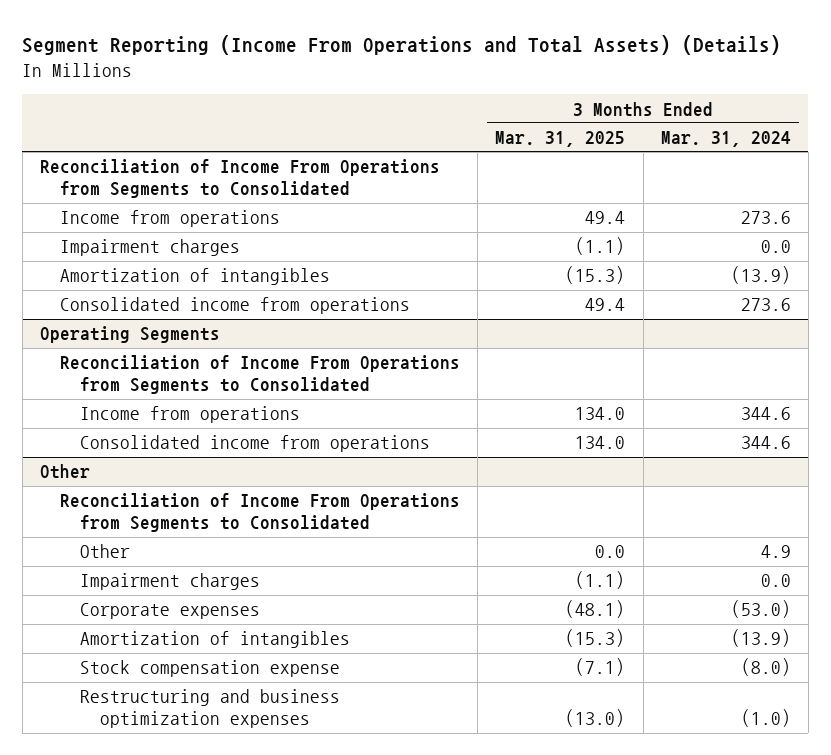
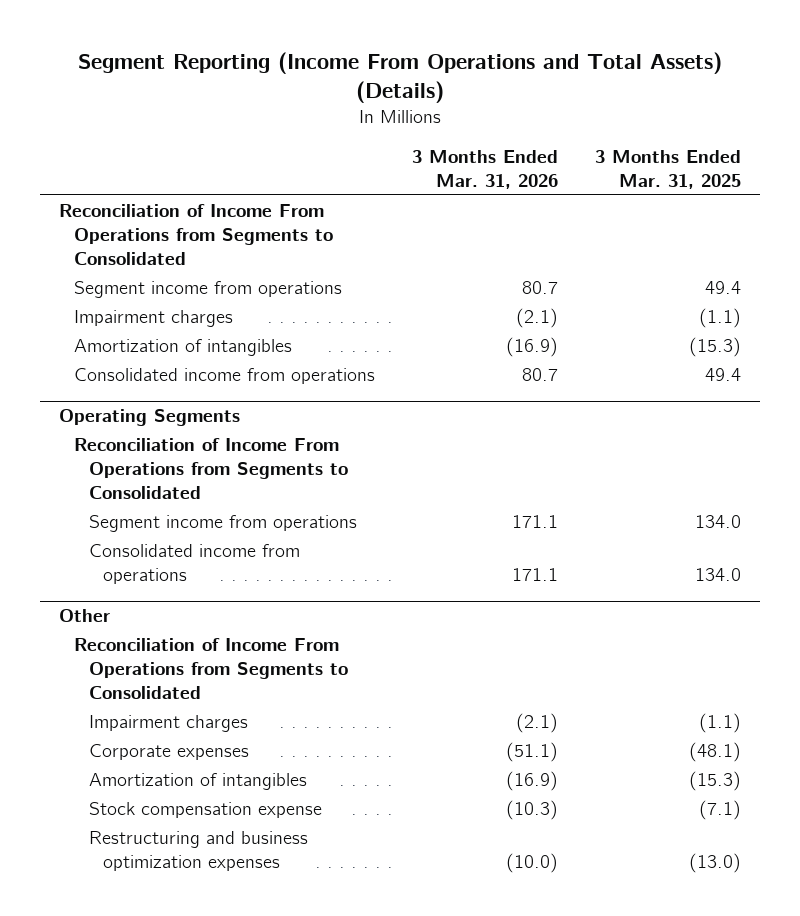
- | 3 Months Ended Mar. 31, 2025 | 3 Months Ended Mar. 31, 2024
+ | 3 Months Ended Mar. 31, 2026 | 3 Months Ended Mar. 31, 2025
- Income from operations | 49.4 | 273.6
+ Segment income from operations | 80.7 | 49.4
@ Operating Segments
- Income from operations | 134.0 | 344.6
+ Segment income from operations | 171.1 | 134.0
@ Other
- Other | 0.0 | 4.9

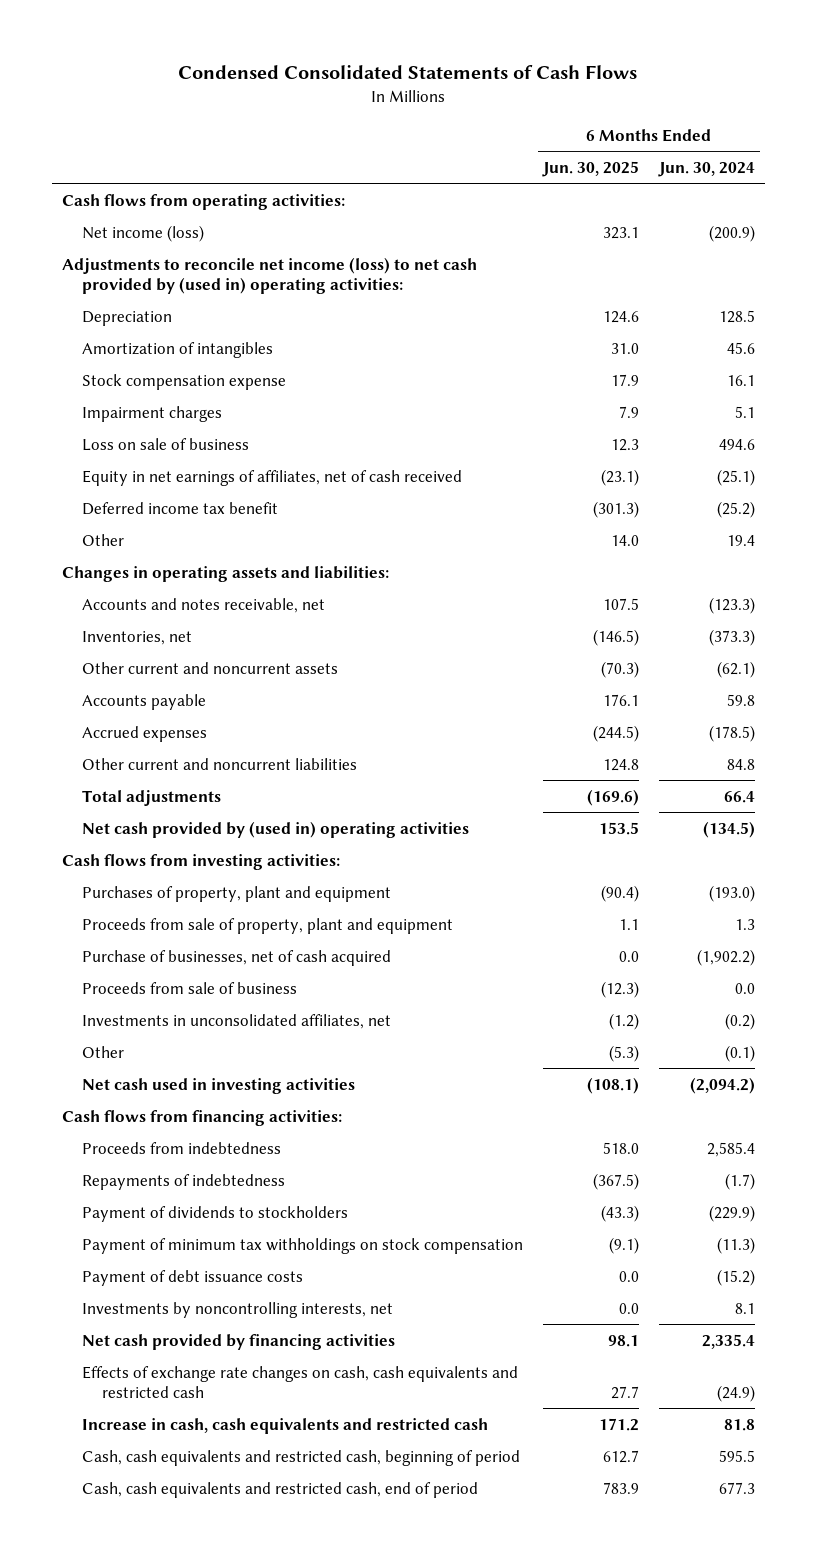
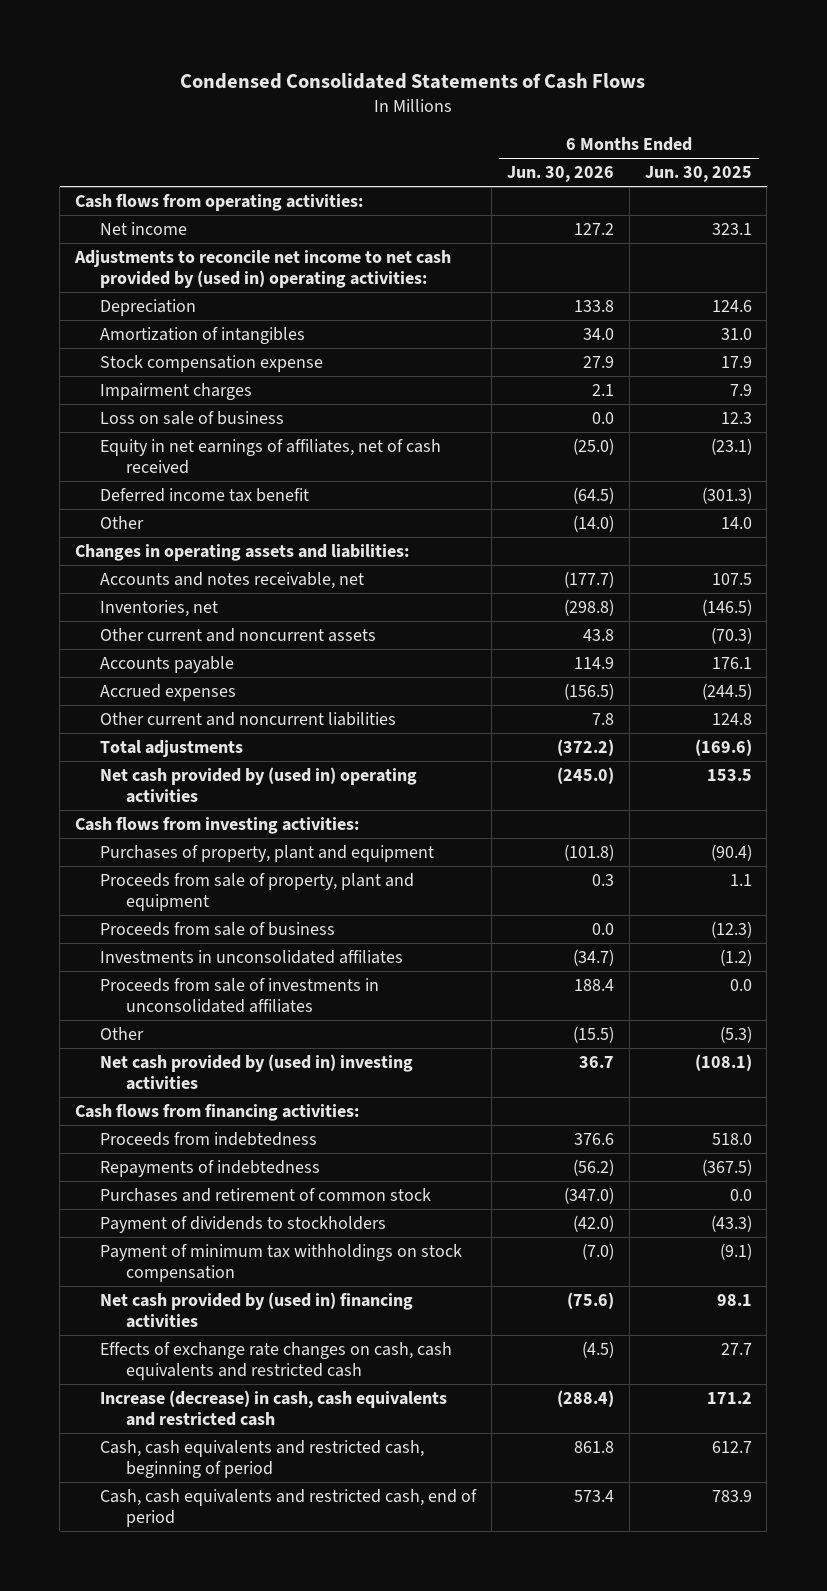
- | 6 Months Ended Jun. 30, 2025 | 6 Months Ended Jun. 30, 2024
+ | 6 Months Ended Jun. 30, 2026 | 6 Months Ended Jun. 30, 2025
- Net income (loss) | 323.1 | (200.9)
- Adjustments to reconcile net income (loss) to net cash provided by (used in) operating activities:
+ Net income | 127.2 | 323.1
+ Adjustments to reconcile net income to net cash provided by (used in) operating activities:
- Purchase of businesses, net of cash acquired | 0.0 | (1,902.2)
- Investments in unconsolidated affiliates, net | (1.2) | (0.2)
+ Investments in unconsolidated affiliates | (34.7) | (1.2)
+ Proceeds from sale of investments in unconsolidated affiliates | 188.4 | 0.0
- Net cash used in investing activities | (108.1) | (2,094.2)
+ Net cash provided by (used in) investing activities | 36.7 | (108.1)
+ Purchases and retirement of common stock | (347.0) | 0.0
- Payment of debt issuance costs | 0.0 | (15.2)
- Investments by noncontrolling interests, net | 0.0 | 8.1
- Net cash provided by financing activities | 98.1 | 2,335.4
+ Net cash provided by (used in) financing activities | (75.6) | 98.1
- Increase in cash, cash equivalents and restricted cash | 171.2 | 81.8
+ Increase (decrease) in cash, cash equivalents and restricted cash | (288.4) | 171.2

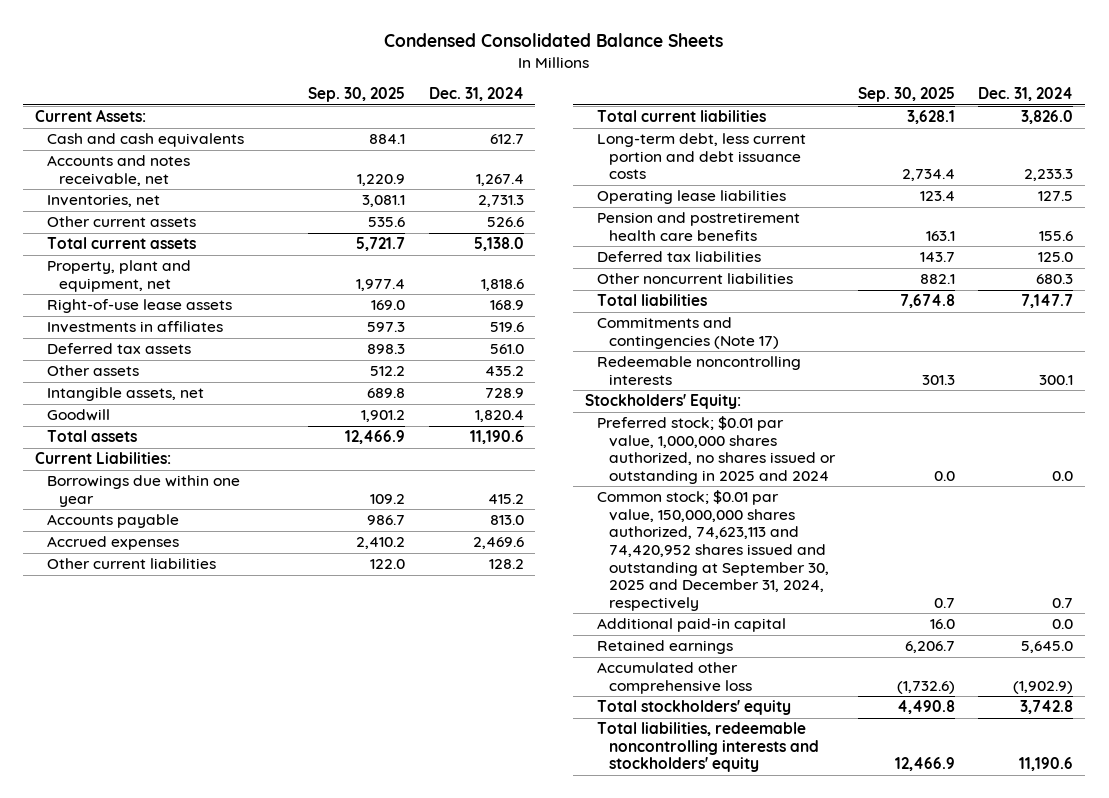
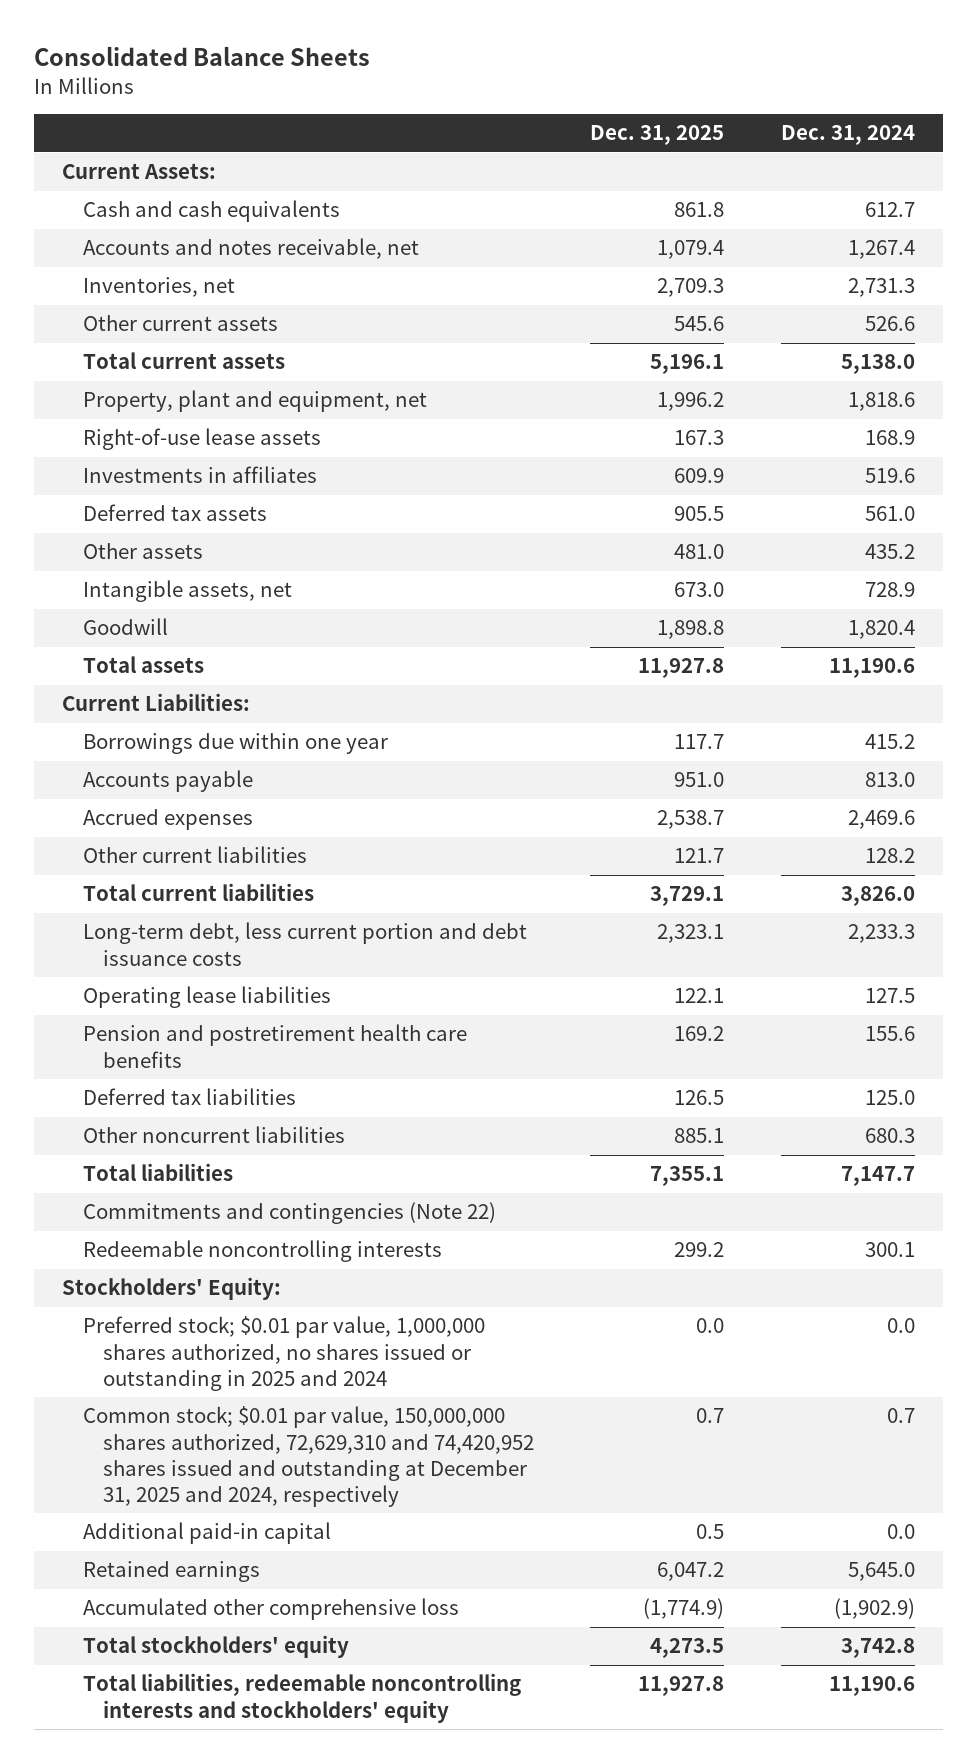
- Condensed Consolidated Balance Sheets
+ Consolidated Balance Sheets
- | Sep. 30, 2025 | Dec. 31, 2024
+ | Dec. 31, 2025 | Dec. 31, 2024
- Commitments and contingencies (Note 17)
+ Commitments and contingencies (Note 22)
- Common stock; $0.01 par value, 150,000,000 shares authorized, 74,623,113 and 74,420,952 shares issued and outstanding at September 30, 2025 and December 31, 2024, respectively | 0.7 | 0.7
+ Common stock; $0.01 par value, 150,000,000 shares authorized, 72,629,310 and 74,420,952 shares issued and outstanding at December 31, 2025 and 2024, respectively | 0.7 | 0.7

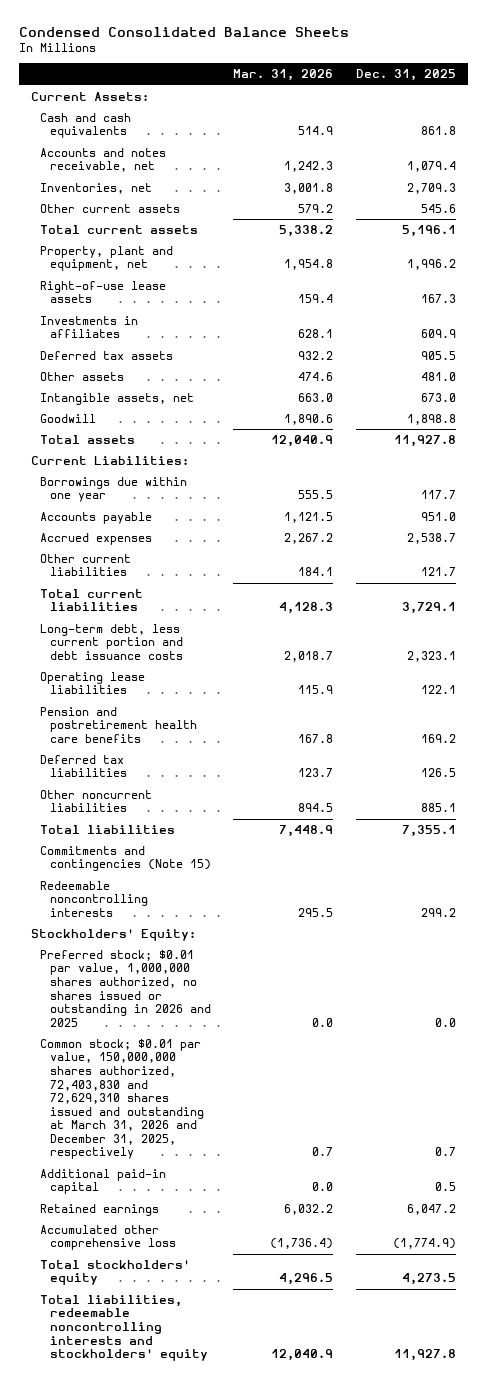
- Consolidated Balance Sheets
+ Condensed Consolidated Balance Sheets
- | Dec. 31, 2025 | Dec. 31, 2024
+ | Mar. 31, 2026 | Dec. 31, 2025
- Commitments and contingencies (Note 22)
+ Commitments and contingencies (Note 15)
- Preferred stock; $0.01 par value, 1,000,000 shares authorized, no shares issued or outstanding in 2025 and 2024 | 0.0 | 0.0
- Common stock; $0.01 par value, 150,000,000 shares authorized, 72,629,310 and 74,420,952 shares issued and outstanding at December 31, 2025 and 2024, respectively | 0.7 | 0.7
+ Preferred stock; $0.01 par value, 1,000,000 shares authorized, no shares issued or outstanding in 2026 and 2025 | 0.0 | 0.0
+ Common stock; $0.01 par value, 150,000,000 shares authorized, 72,403,830 and 72,629,310 shares issued and outstanding at March 31, 2026 and December 31, 2025, respectively | 0.7 | 0.7

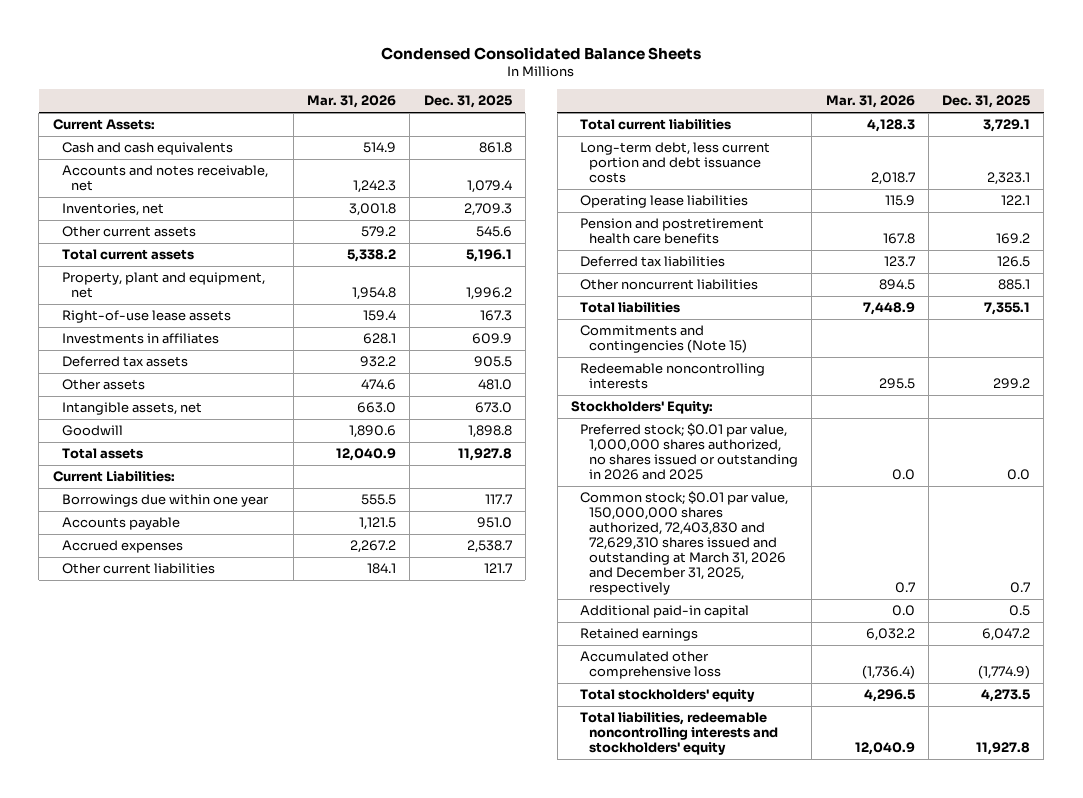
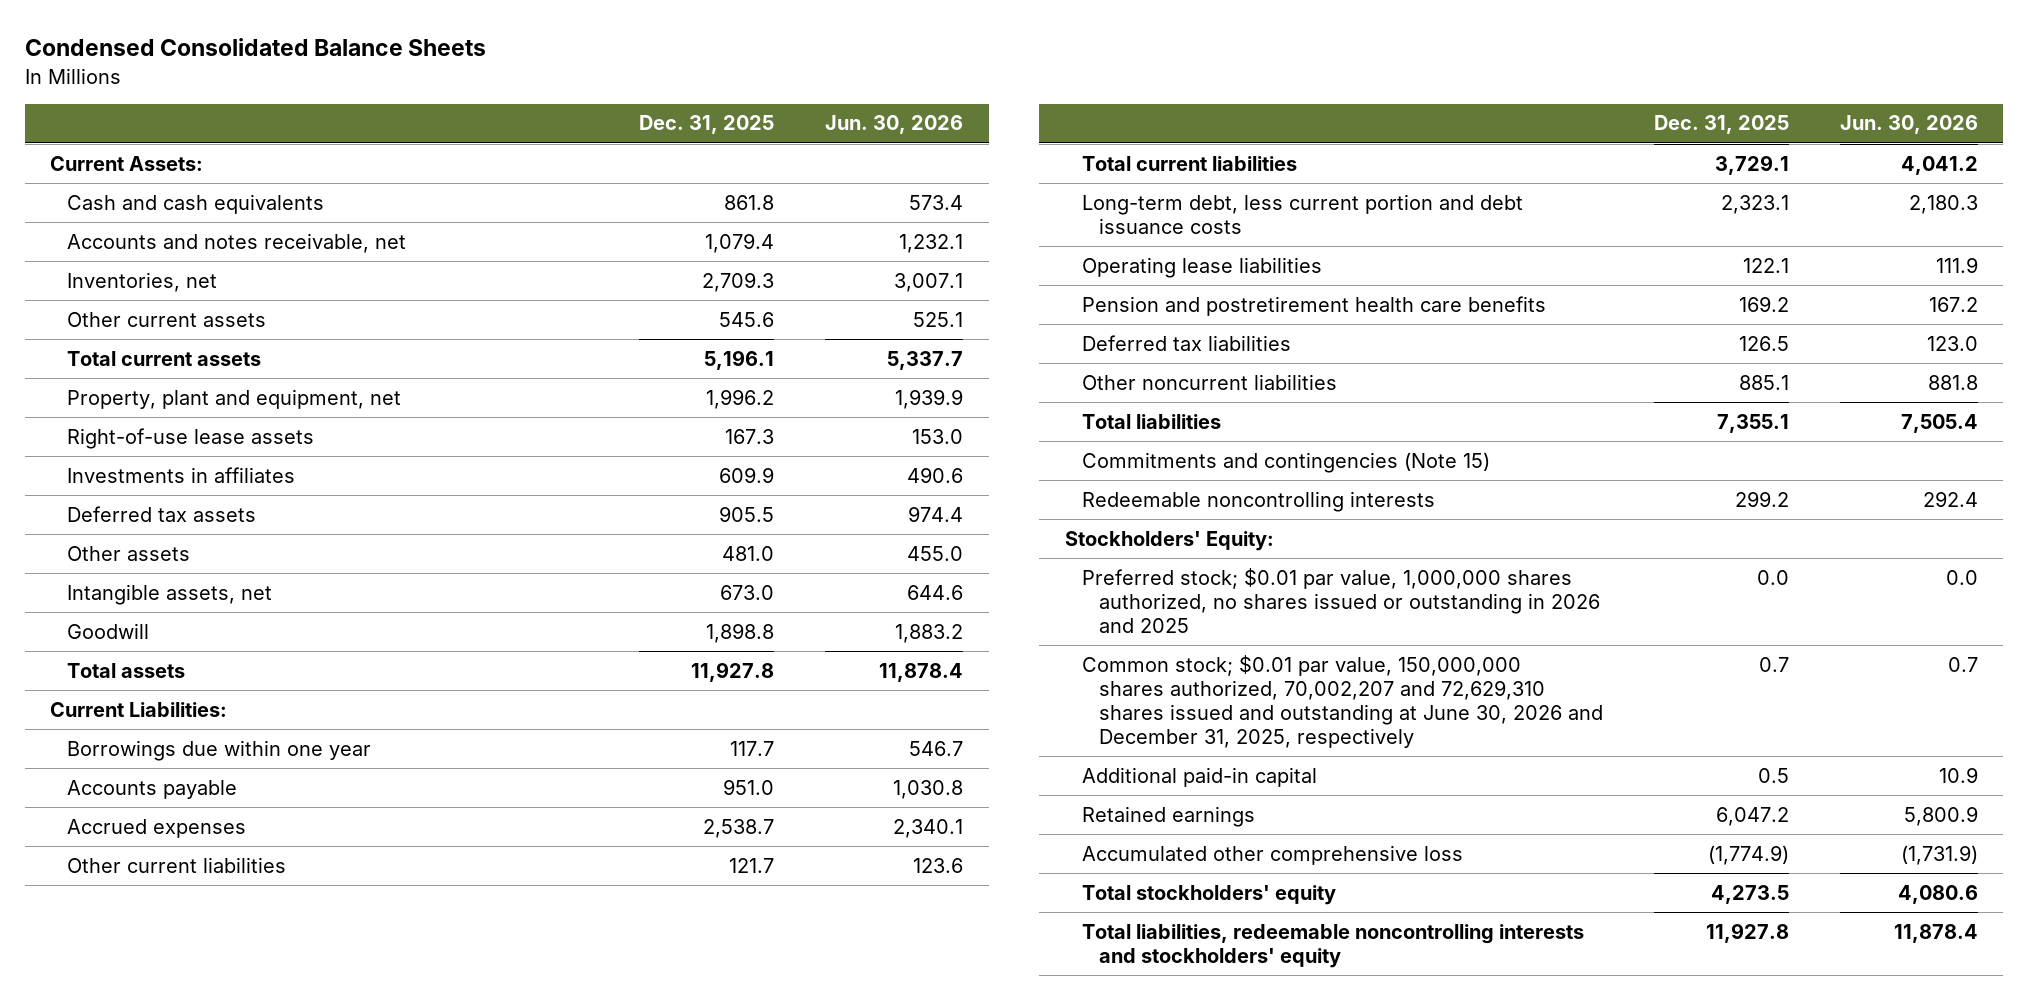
- | Mar. 31, 2026 | Dec. 31, 2025
+ | Dec. 31, 2025 | Jun. 30, 2026
- Common stock; $0.01 par value, 150,000,000 shares authorized, 72,403,830 and 72,629,310 shares issued and outstanding at March 31, 2026 and December 31, 2025, respectively | 0.7 | 0.7
+ Common stock; $0.01 par value, 150,000,000 shares authorized, 70,002,207 and 72,629,310 shares issued and outstanding at June 30, 2026 and December 31, 2025, respectively | 0.7 | 0.7

